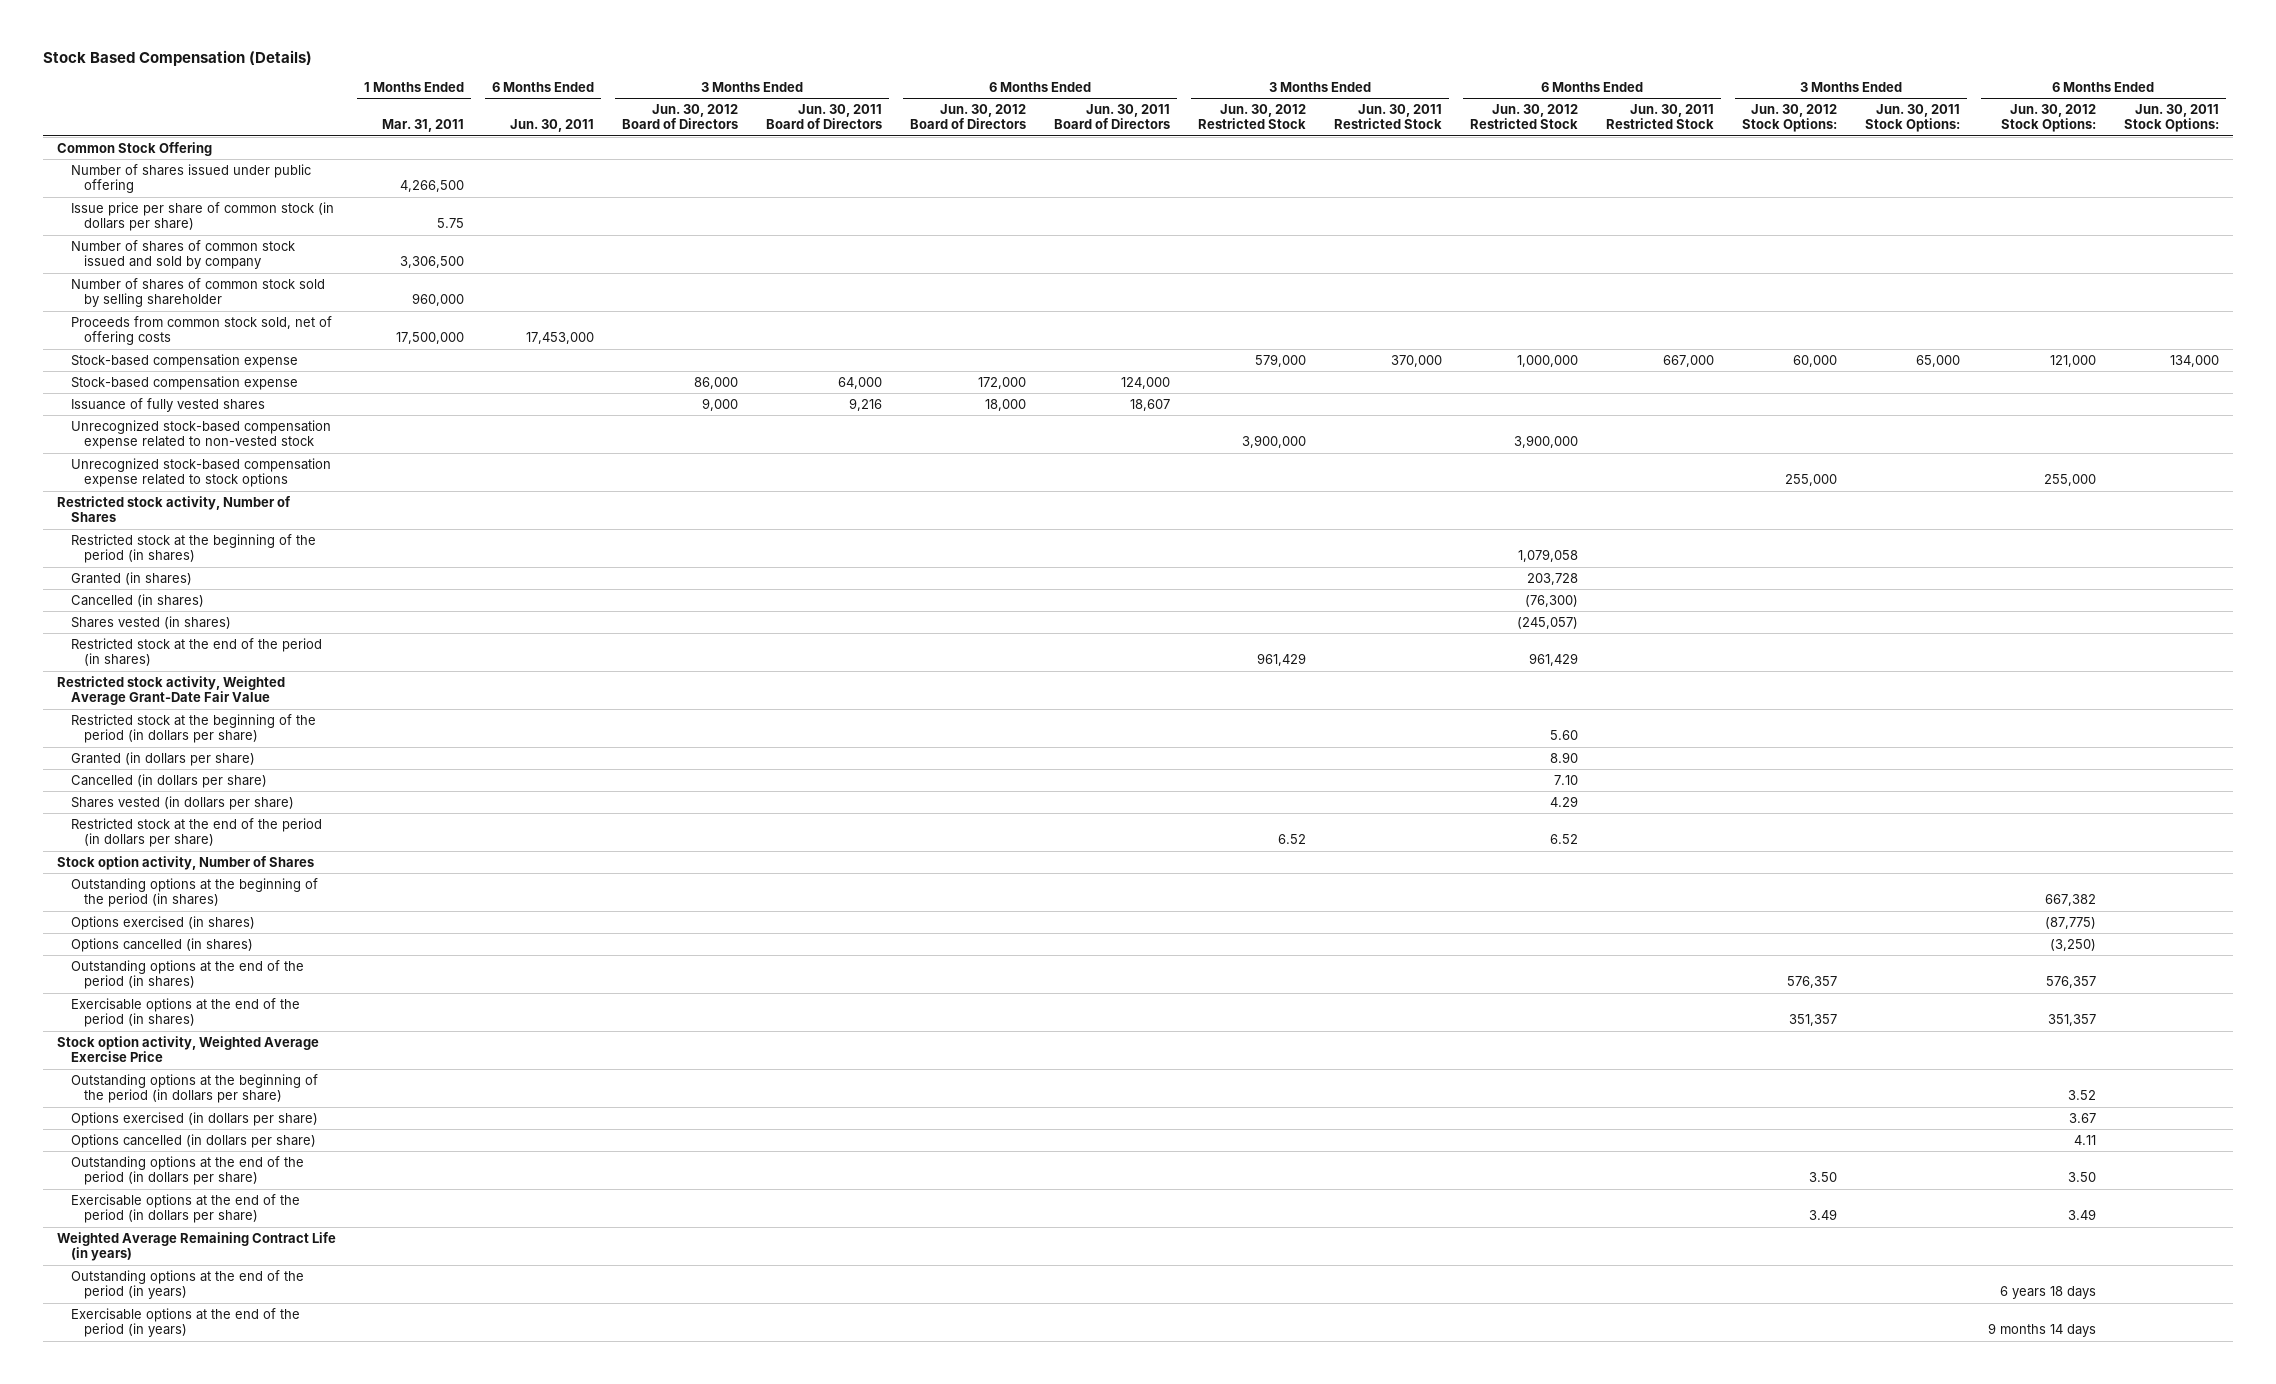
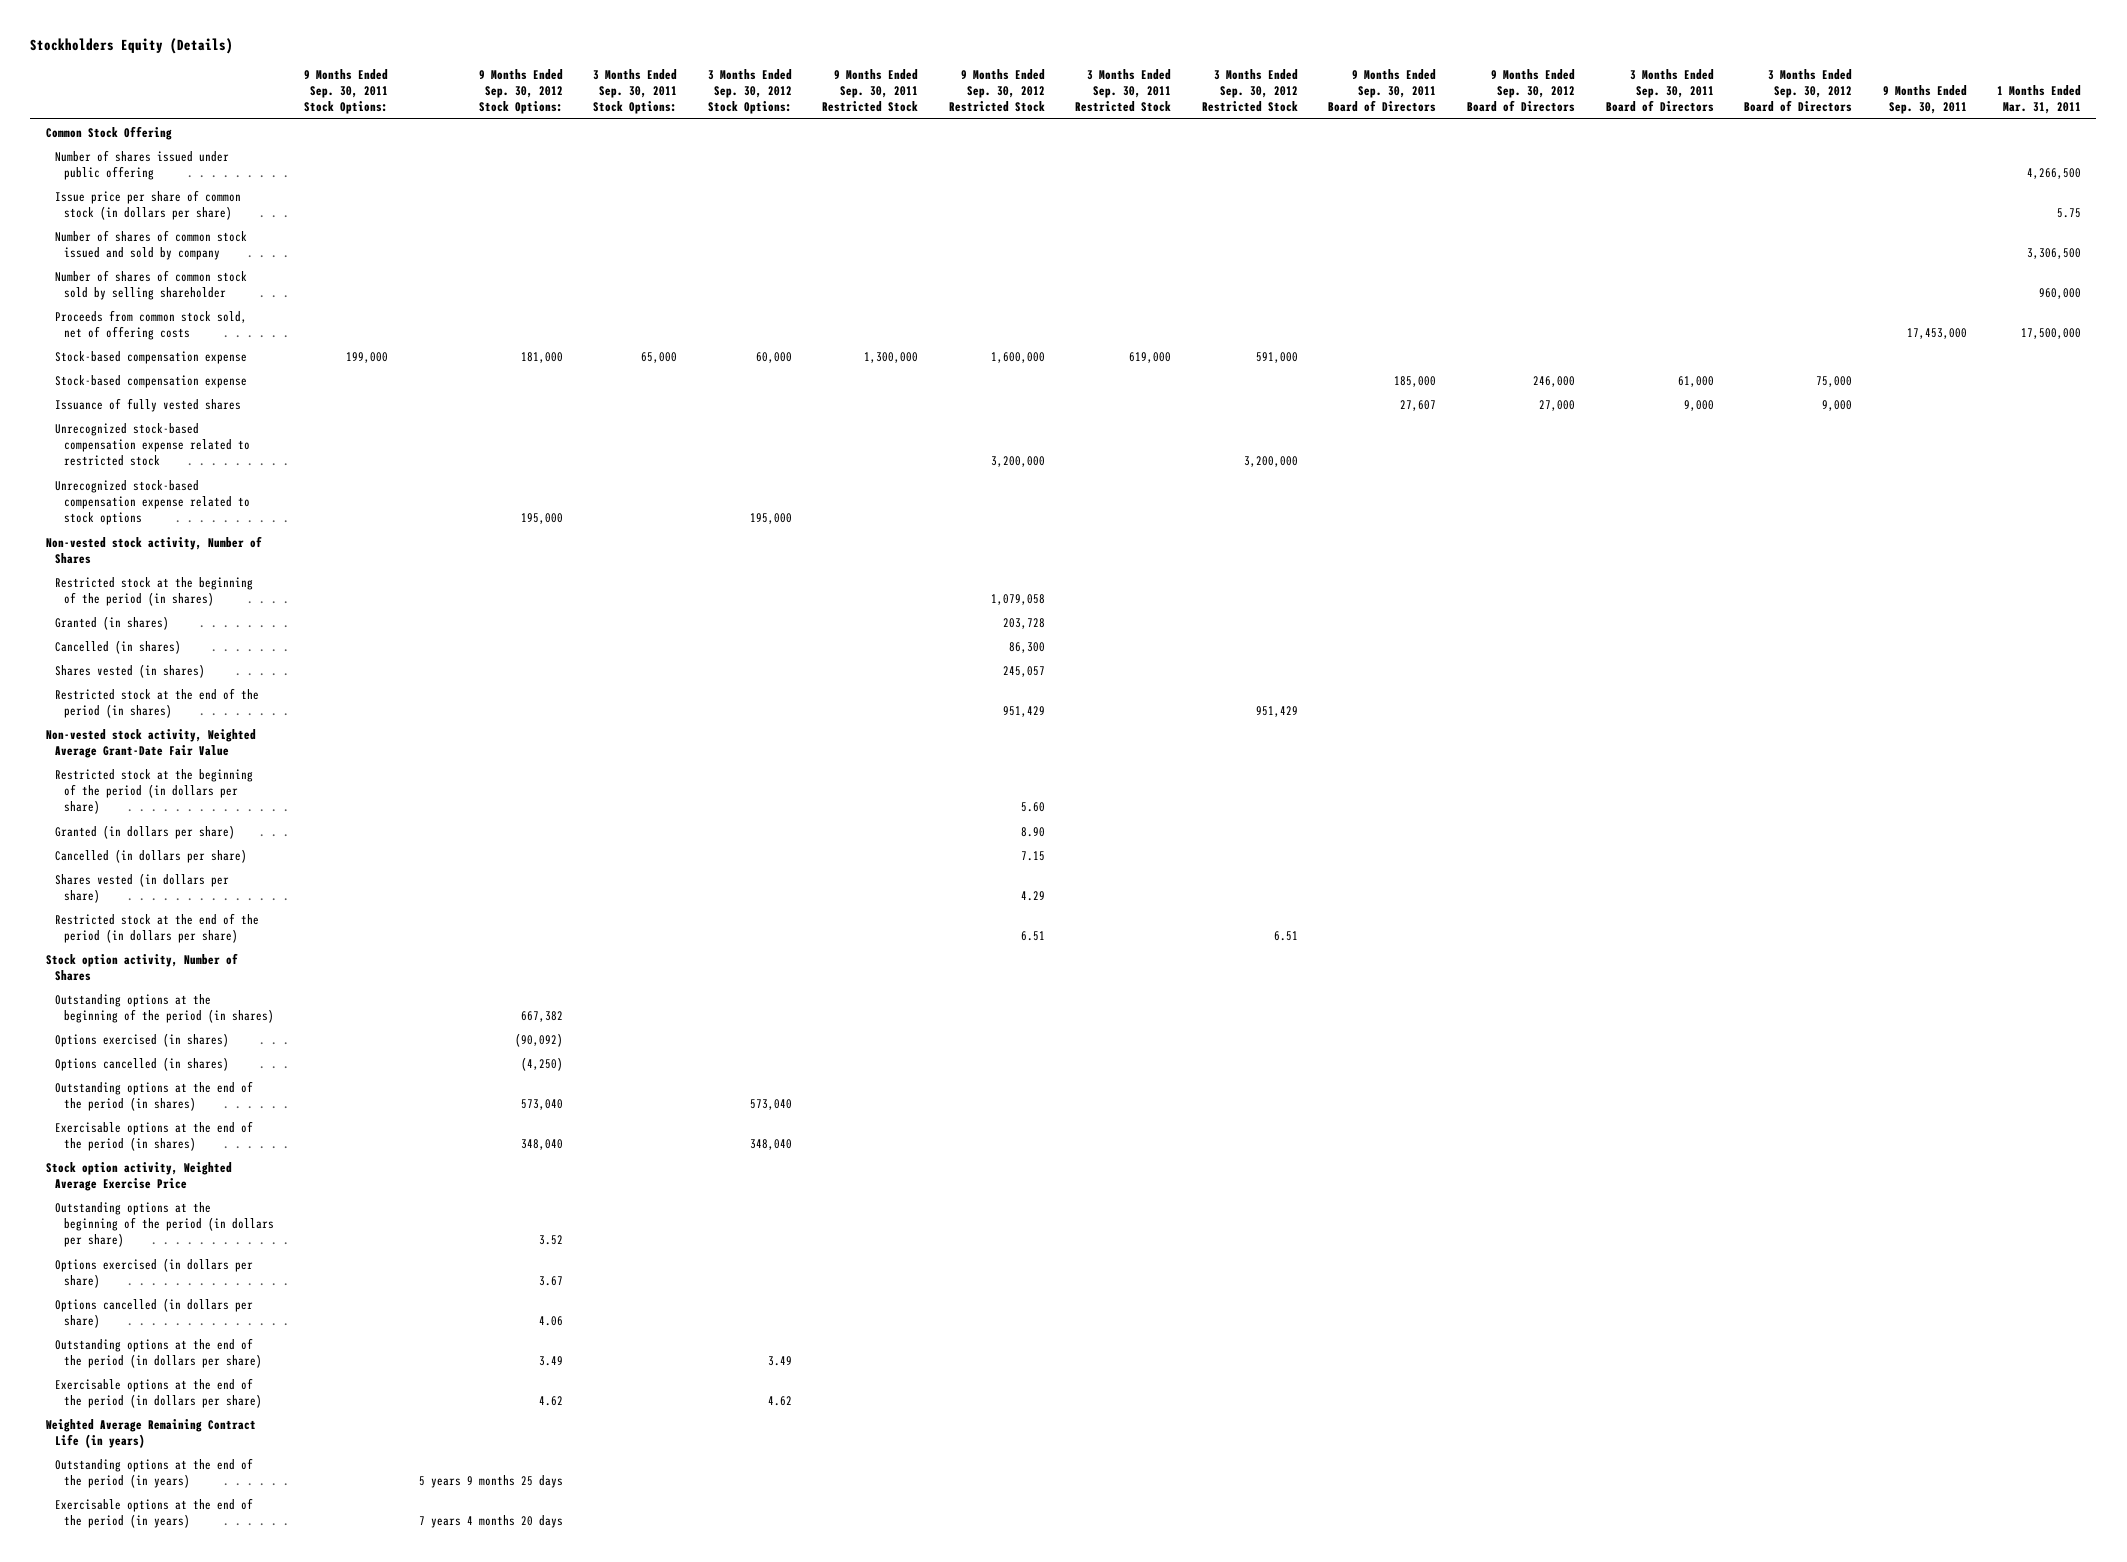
- Stock Based Compensation (Details)
+ Stockholders Equity (Details)
- | 1 Months Ended Mar. 31, 2011 | 6 Months Ended Jun. 30, 2011 | 3 Months Ended Jun. 30, 2012 Board of Directors | 3 Months Ended Jun. 30, 2011 Board of Directors | 6 Months Ended Jun. 30, 2012 Board of Directors | 6 Months Ended Jun. 30, 2011 Board of Directors | 3 Months Ended Jun. 30, 2012 Restricted Stock | 3 Months Ended Jun. 30, 2011 Restricted Stock | 6 Months Ended Jun. 30, 2012 Restricted Stock | 6 Months Ended Jun. 30, 2011 Restricted Stock | 3 Months Ended Jun. 30, 2012 Stock Options: | 3 Months Ended Jun. 30, 2011 Stock Options: | 6 Months Ended Jun. 30, 2012 Stock Options: | 6 Months Ended Jun. 30, 2011 Stock Options:
+ | 9 Months Ended Sep. 30, 2011 Stock Options: | 9 Months Ended Sep. 30, 2012 Stock Options: | 3 Months Ended Sep. 30, 2011 Stock Options: | 3 Months Ended Sep. 30, 2012 Stock Options: | 9 Months Ended Sep. 30, 2011 Restricted Stock | 9 Months Ended Sep. 30, 2012 Restricted Stock | 3 Months Ended Sep. 30, 2011 Restricted Stock | 3 Months Ended Sep. 30, 2012 Restricted Stock | 9 Months Ended Sep. 30, 2011 Board of Directors | 9 Months Ended Sep. 30, 2012 Board of Directors | 3 Months Ended Sep. 30, 2011 Board of Directors | 3 Months Ended Sep. 30, 2012 Board of Directors | 9 Months Ended Sep. 30, 2011 | 1 Months Ended Mar. 31, 2011
- Unrecognized stock-based compensation expense related to non-vested stock | | | | | | | 3,900,000 | | 3,900,000 | | | | |
+ Unrecognized stock-based compensation expense related to restricted stock | | | | | | 3,200,000 | | 3,200,000 | | | | | |
- Restricted stock activity, Number of Shares
+ Non-vested stock activity, Number of Shares
- Restricted stock activity, Weighted Average Grant-Date Fair Value
+ Non-vested stock activity, Weighted Average Grant-Date Fair Value

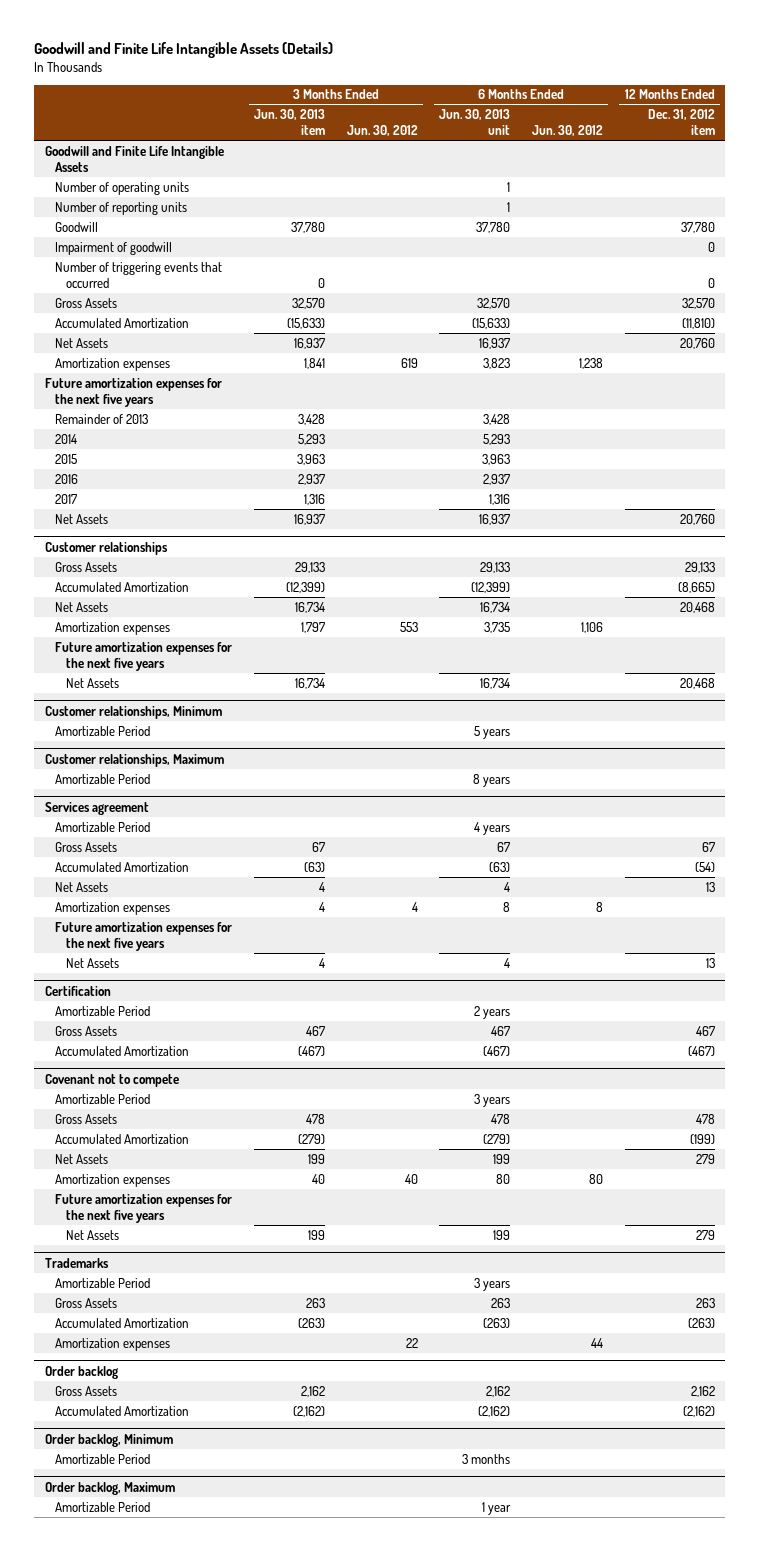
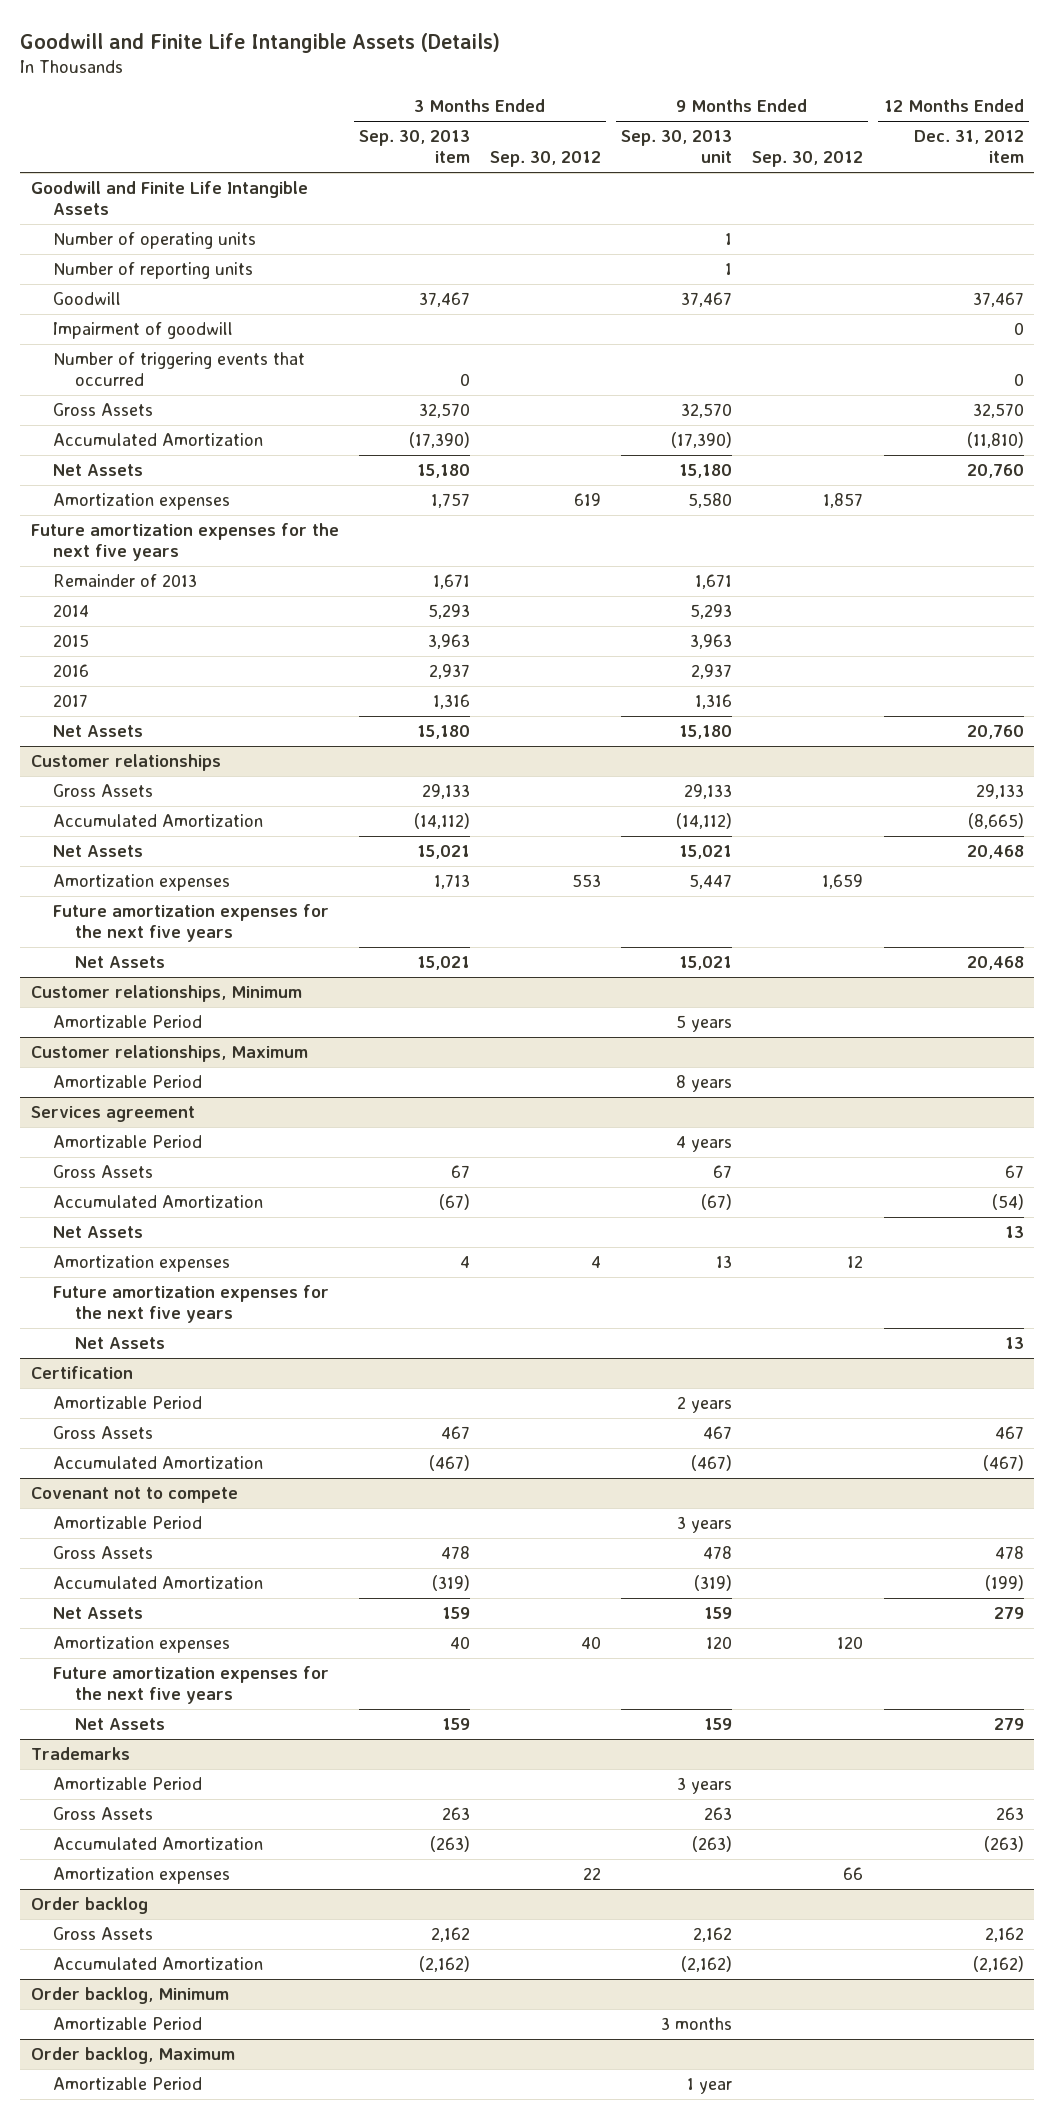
- | 3 Months Ended Jun. 30, 2013 item | 3 Months Ended Jun. 30, 2012 | 6 Months Ended Jun. 30, 2013 unit | 6 Months Ended Jun. 30, 2012 | 12 Months Ended Dec. 31, 2012 item
+ | 3 Months Ended Sep. 30, 2013 item | 3 Months Ended Sep. 30, 2012 | 9 Months Ended Sep. 30, 2013 unit | 9 Months Ended Sep. 30, 2012 | 12 Months Ended Dec. 31, 2012 item
- Goodwill | 37,780 | | 37,780 | | 37,780
+ Goodwill | 37,467 | | 37,467 | | 37,467

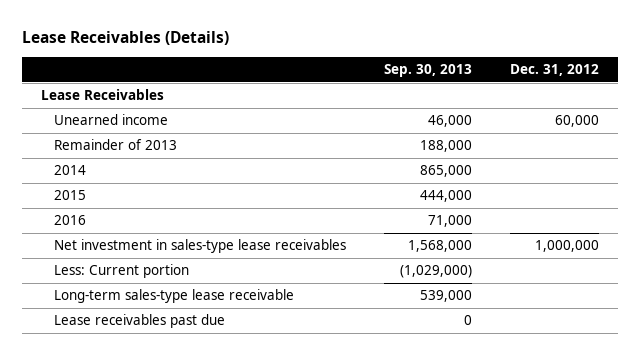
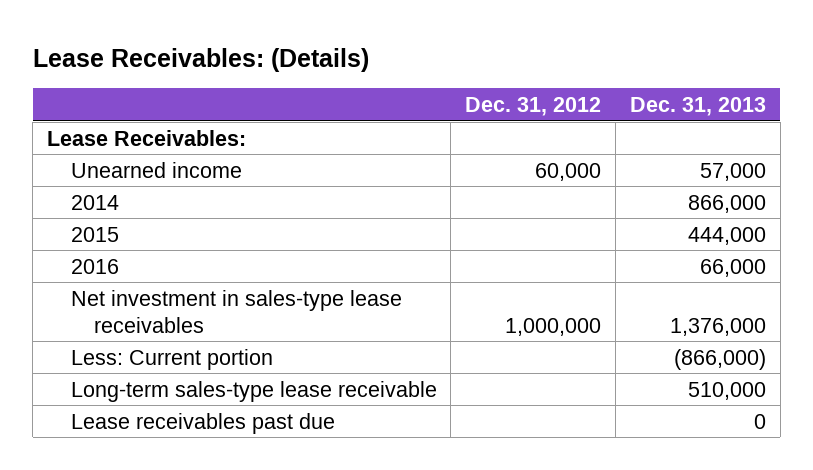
- Lease Receivables (Details)
+ Lease Receivables: (Details)
- | Sep. 30, 2013 | Dec. 31, 2012
+ | Dec. 31, 2012 | Dec. 31, 2013
- Lease Receivables
+ Lease Receivables:
- Remainder of 2013 | 188,000 |

